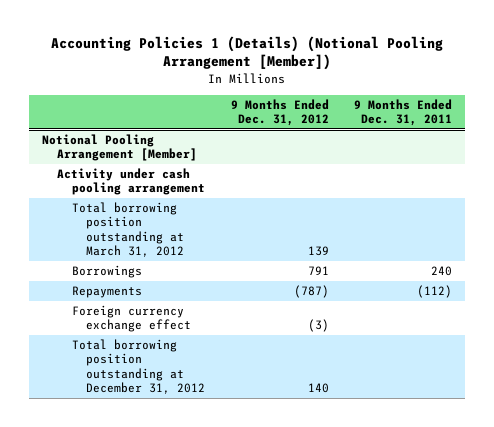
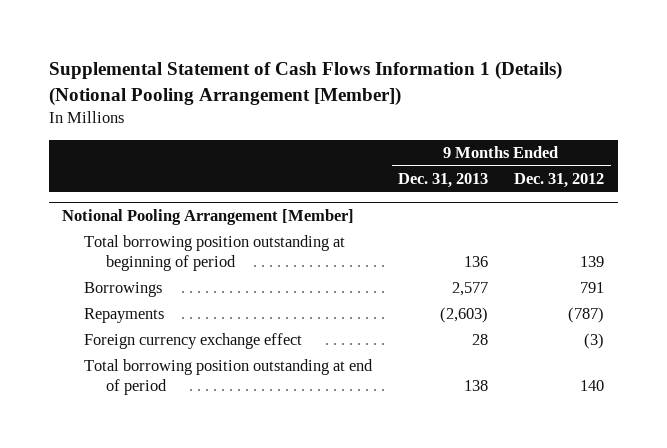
- Accounting Policies 1 (Details) (Notional Pooling Arrangement [Member])
+ Supplemental Statement of Cash Flows Information 1 (Details) (Notional Pooling Arrangement [Member])
- | 9 Months Ended Dec. 31, 2012 | 9 Months Ended Dec. 31, 2011
+ | 9 Months Ended Dec. 31, 2013 | 9 Months Ended Dec. 31, 2012
@ Notional Pooling Arrangement [Member]
- Activity under cash pooling arrangement
- Total borrowing position outstanding at March 31, 2012 | 139 |
+ Total borrowing position outstanding at beginning of period | 136 | 139
- Total borrowing position outstanding at December 31, 2012 | 140 |
+ Total borrowing position outstanding at end of period | 138 | 140

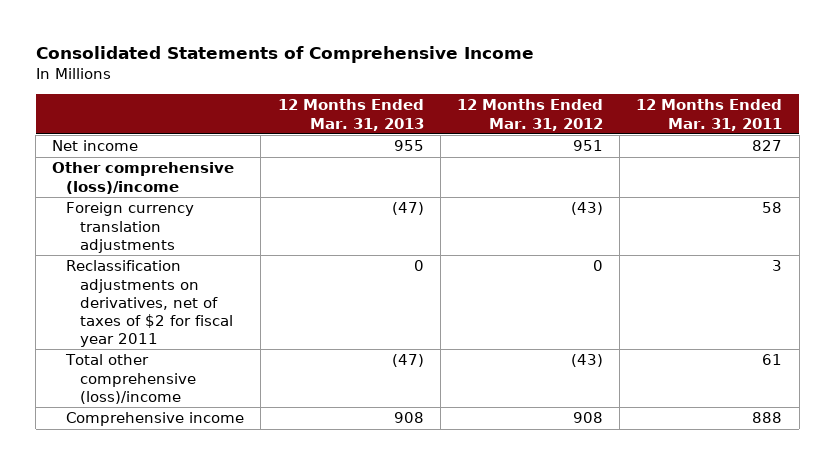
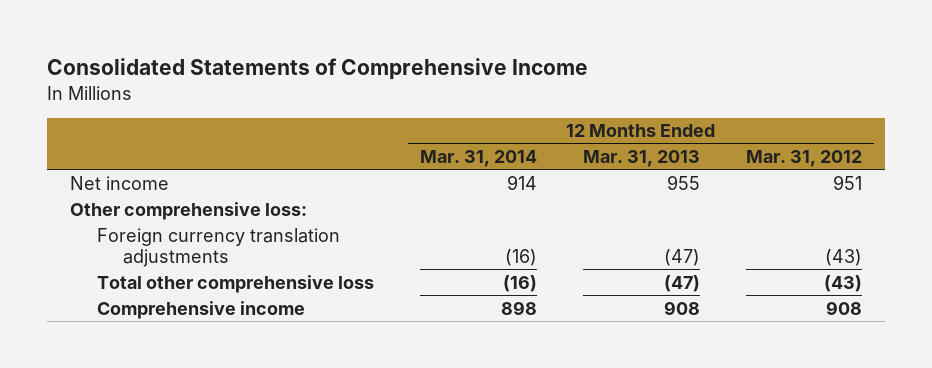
- | 12 Months Ended Mar. 31, 2013 | 12 Months Ended Mar. 31, 2012 | 12 Months Ended Mar. 31, 2011
+ | 12 Months Ended Mar. 31, 2014 | 12 Months Ended Mar. 31, 2013 | 12 Months Ended Mar. 31, 2012
- Other comprehensive (loss)/income
+ Other comprehensive loss:
- Reclassification adjustments on derivatives, net of taxes of $2 for fiscal year 2011 | 0 | 0 | 3
- Total other comprehensive (loss)/income | (47) | (43) | 61
+ Total other comprehensive loss | (16) | (47) | (43)

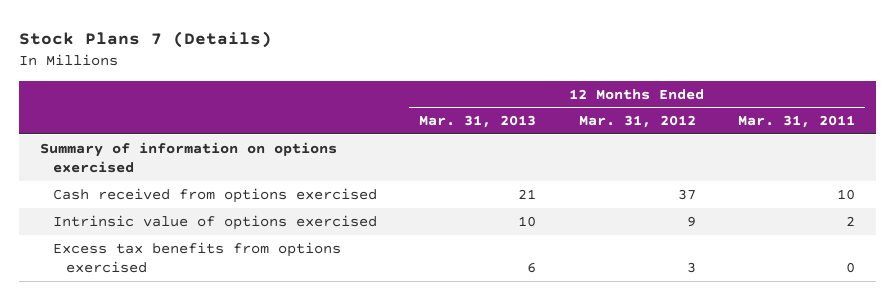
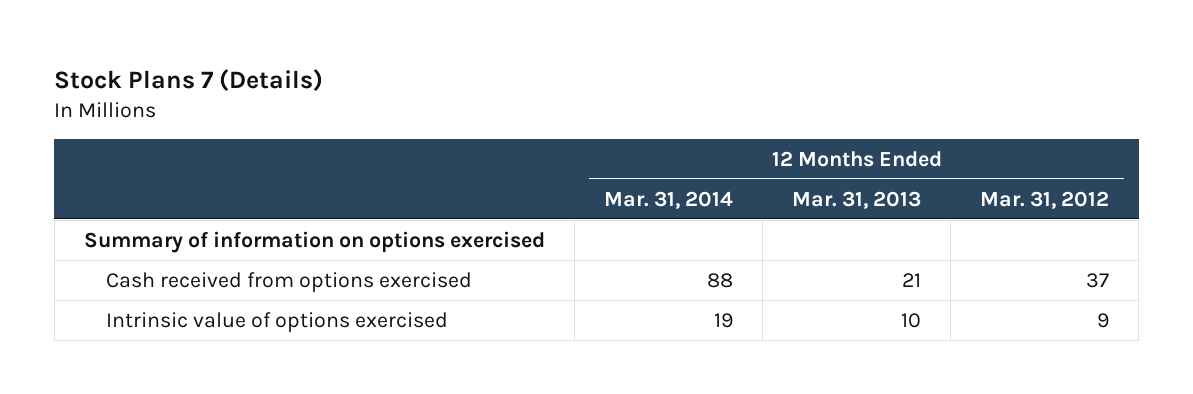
- | 12 Months Ended Mar. 31, 2013 | 12 Months Ended Mar. 31, 2012 | 12 Months Ended Mar. 31, 2011
+ | 12 Months Ended Mar. 31, 2014 | 12 Months Ended Mar. 31, 2013 | 12 Months Ended Mar. 31, 2012
- Excess tax benefits from options exercised | 6 | 3 | 0

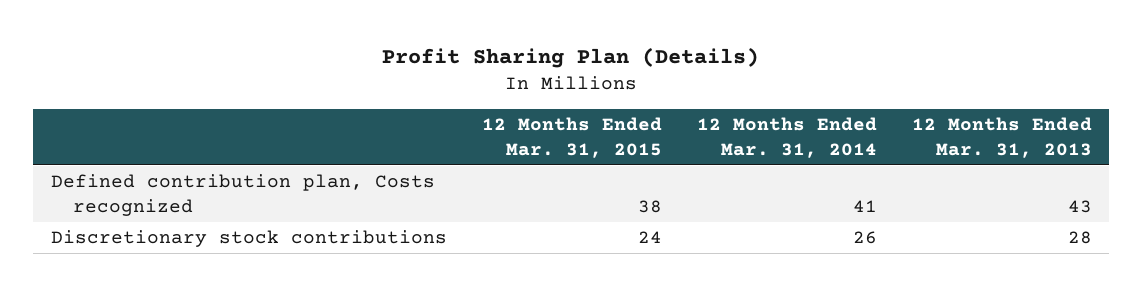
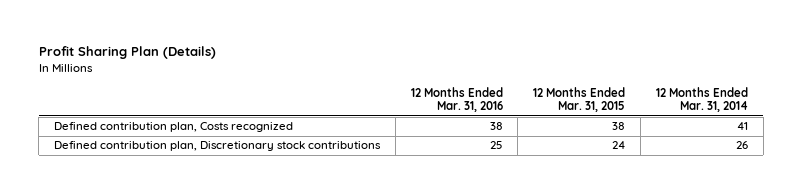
- | 12 Months Ended Mar. 31, 2015 | 12 Months Ended Mar. 31, 2014 | 12 Months Ended Mar. 31, 2013
+ | 12 Months Ended Mar. 31, 2016 | 12 Months Ended Mar. 31, 2015 | 12 Months Ended Mar. 31, 2014
- Discretionary stock contributions | 24 | 26 | 28
+ Defined contribution plan, Discretionary stock contributions | 25 | 24 | 26

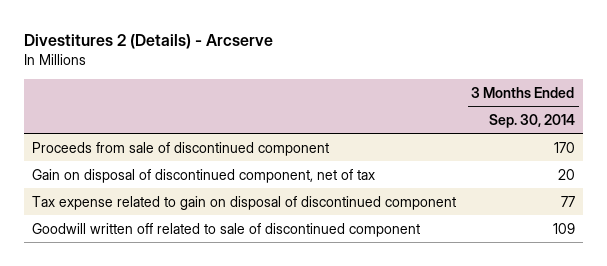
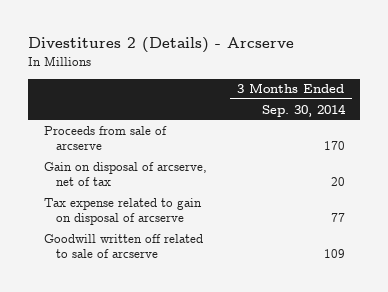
- Proceeds from sale of discontinued component | 170
- Gain on disposal of discontinued component, net of tax | 20
- Tax expense related to gain on disposal of discontinued component | 77
- Goodwill written off related to sale of discontinued component | 109
+ Proceeds from sale of arcserve | 170
+ Gain on disposal of arcserve, net of tax | 20
+ Tax expense related to gain on disposal of arcserve | 77
+ Goodwill written off related to sale of arcserve | 109

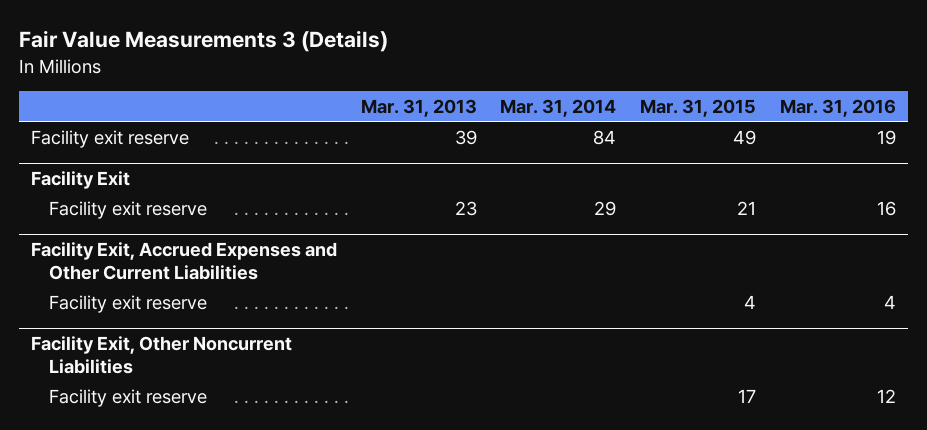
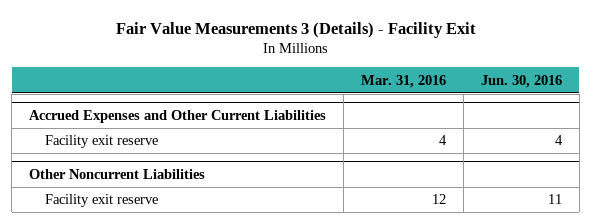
- Fair Value Measurements 3 (Details)
+ Fair Value Measurements 3 (Details) - Facility Exit
- | Mar. 31, 2013 | Mar. 31, 2014 | Mar. 31, 2015 | Mar. 31, 2016
+ | Mar. 31, 2016 | Jun. 30, 2016
- Facility exit reserve | 39 | 84 | 49 | 19
- Facility Exit
- Facility exit reserve | 23 | 29 | 21 | 16
- Facility Exit, Accrued Expenses and Other Current Liabilities
+ Accrued Expenses and Other Current Liabilities
- Facility Exit, Other Noncurrent Liabilities
+ Other Noncurrent Liabilities

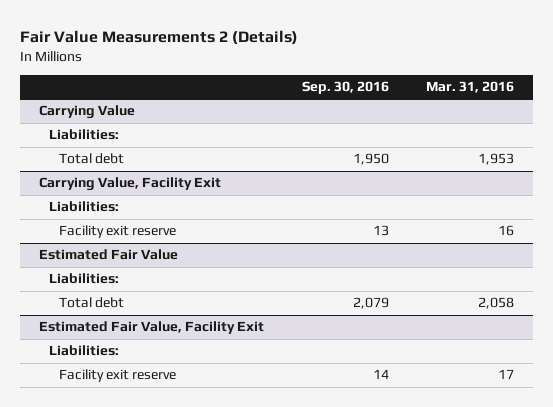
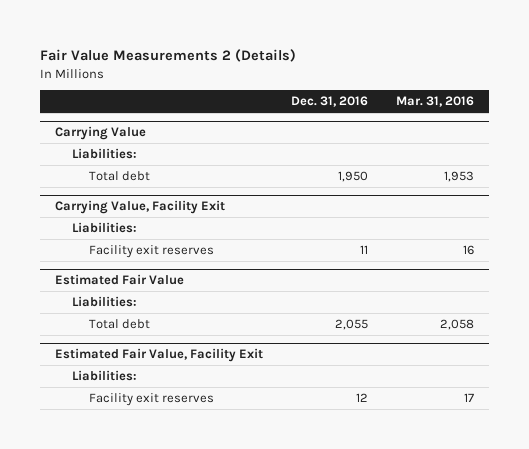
- | Sep. 30, 2016 | Mar. 31, 2016
+ | Dec. 31, 2016 | Mar. 31, 2016
@ Carrying Value, Facility Exit
- Facility exit reserve | 13 | 16
+ Facility exit reserves | 11 | 16
@ Estimated Fair Value, Facility Exit
- Facility exit reserve | 14 | 17
+ Facility exit reserves | 12 | 17

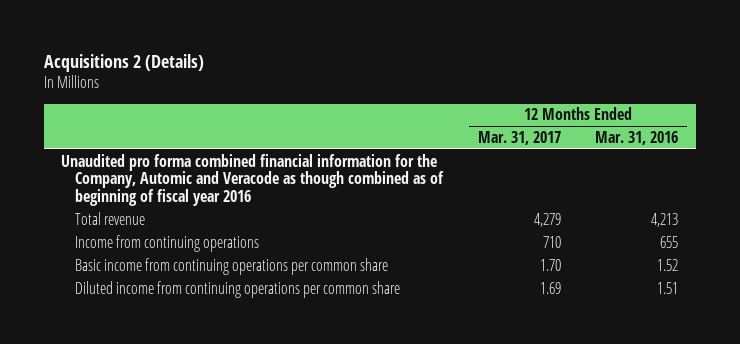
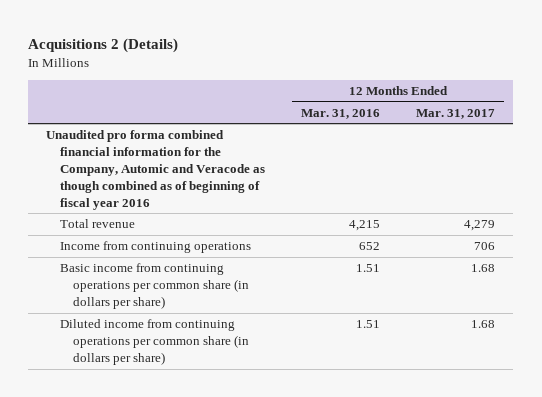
- | 12 Months Ended Mar. 31, 2017 | 12 Months Ended Mar. 31, 2016
+ | 12 Months Ended Mar. 31, 2016 | 12 Months Ended Mar. 31, 2017
- Total revenue | 4,279 | 4,213
- Income from continuing operations | 710 | 655
- Basic income from continuing operations per common share | 1.70 | 1.52
- Diluted income from continuing operations per common share | 1.69 | 1.51
+ Total revenue | 4,215 | 4,279
+ Income from continuing operations | 652 | 706
+ Basic income from continuing operations per common share (in dollars per share) | 1.51 | 1.68
+ Diluted income from continuing operations per common share (in dollars per share) | 1.51 | 1.68

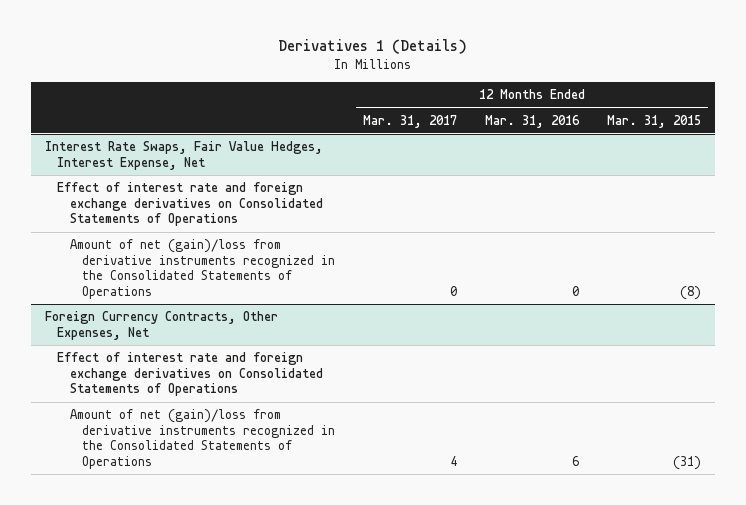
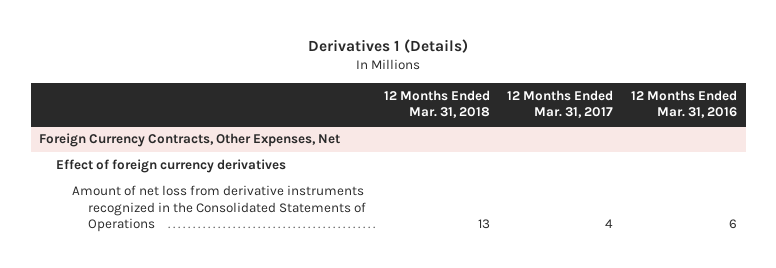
- | 12 Months Ended Mar. 31, 2017 | 12 Months Ended Mar. 31, 2016 | 12 Months Ended Mar. 31, 2015
+ | 12 Months Ended Mar. 31, 2018 | 12 Months Ended Mar. 31, 2017 | 12 Months Ended Mar. 31, 2016
- Interest Rate Swaps, Fair Value Hedges, Interest Expense, Net
- Effect of interest rate and foreign exchange derivatives on Consolidated Statements of Operations
- Amount of net (gain)/loss from derivative instruments recognized in the Consolidated Statements of Operations | 0 | 0 | (8)
@ Foreign Currency Contracts, Other Expenses, Net
- Effect of interest rate and foreign exchange derivatives on Consolidated Statements of Operations
- Amount of net (gain)/loss from derivative instruments recognized in the Consolidated Statements of Operations | 4 | 6 | (31)
+ Effect of foreign currency derivatives
+ Amount of net loss from derivative instruments recognized in the Consolidated Statements of Operations | 13 | 4 | 6

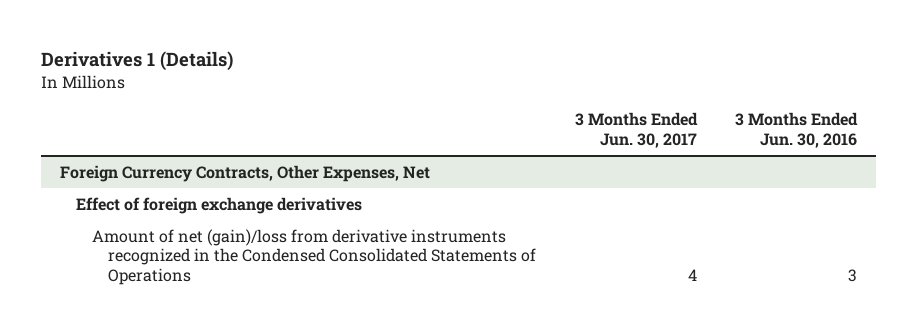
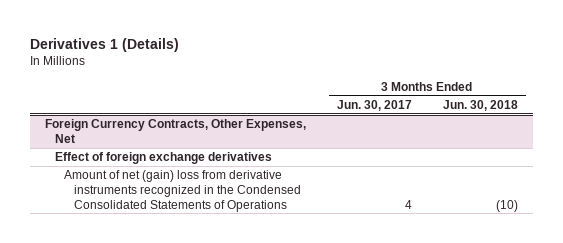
- | 3 Months Ended Jun. 30, 2017 | 3 Months Ended Jun. 30, 2016
+ | 3 Months Ended Jun. 30, 2017 | 3 Months Ended Jun. 30, 2018
@ Foreign Currency Contracts, Other Expenses, Net
- Amount of net (gain)/loss from derivative instruments recognized in the Condensed Consolidated Statements of Operations | 4 | 3
+ Amount of net (gain) loss from derivative instruments recognized in the Condensed Consolidated Statements of Operations | 4 | (10)

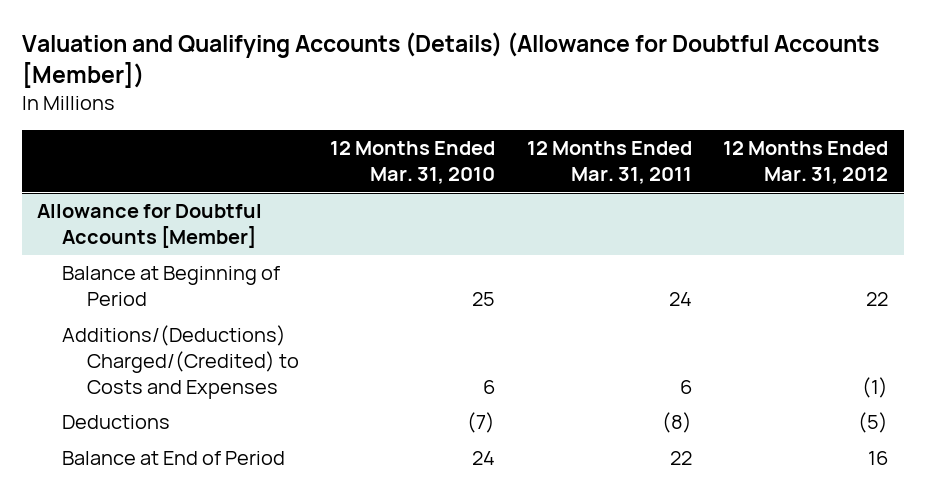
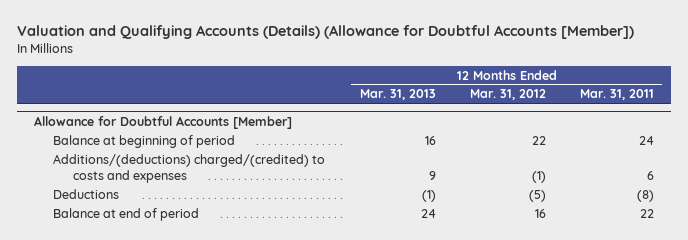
- | 12 Months Ended Mar. 31, 2010 | 12 Months Ended Mar. 31, 2011 | 12 Months Ended Mar. 31, 2012
+ | 12 Months Ended Mar. 31, 2013 | 12 Months Ended Mar. 31, 2012 | 12 Months Ended Mar. 31, 2011
@ Allowance for Doubtful Accounts [Member]
- Balance at Beginning of Period | 25 | 24 | 22
- Additions/(Deductions) Charged/(Credited) to Costs and Expenses | 6 | 6 | (1)
+ Balance at beginning of period | 16 | 22 | 24
+ Additions/(deductions) charged/(credited) to costs and expenses | 9 | (1) | 6
- Balance at End of Period | 24 | 22 | 16
+ Balance at end of period | 24 | 16 | 22

